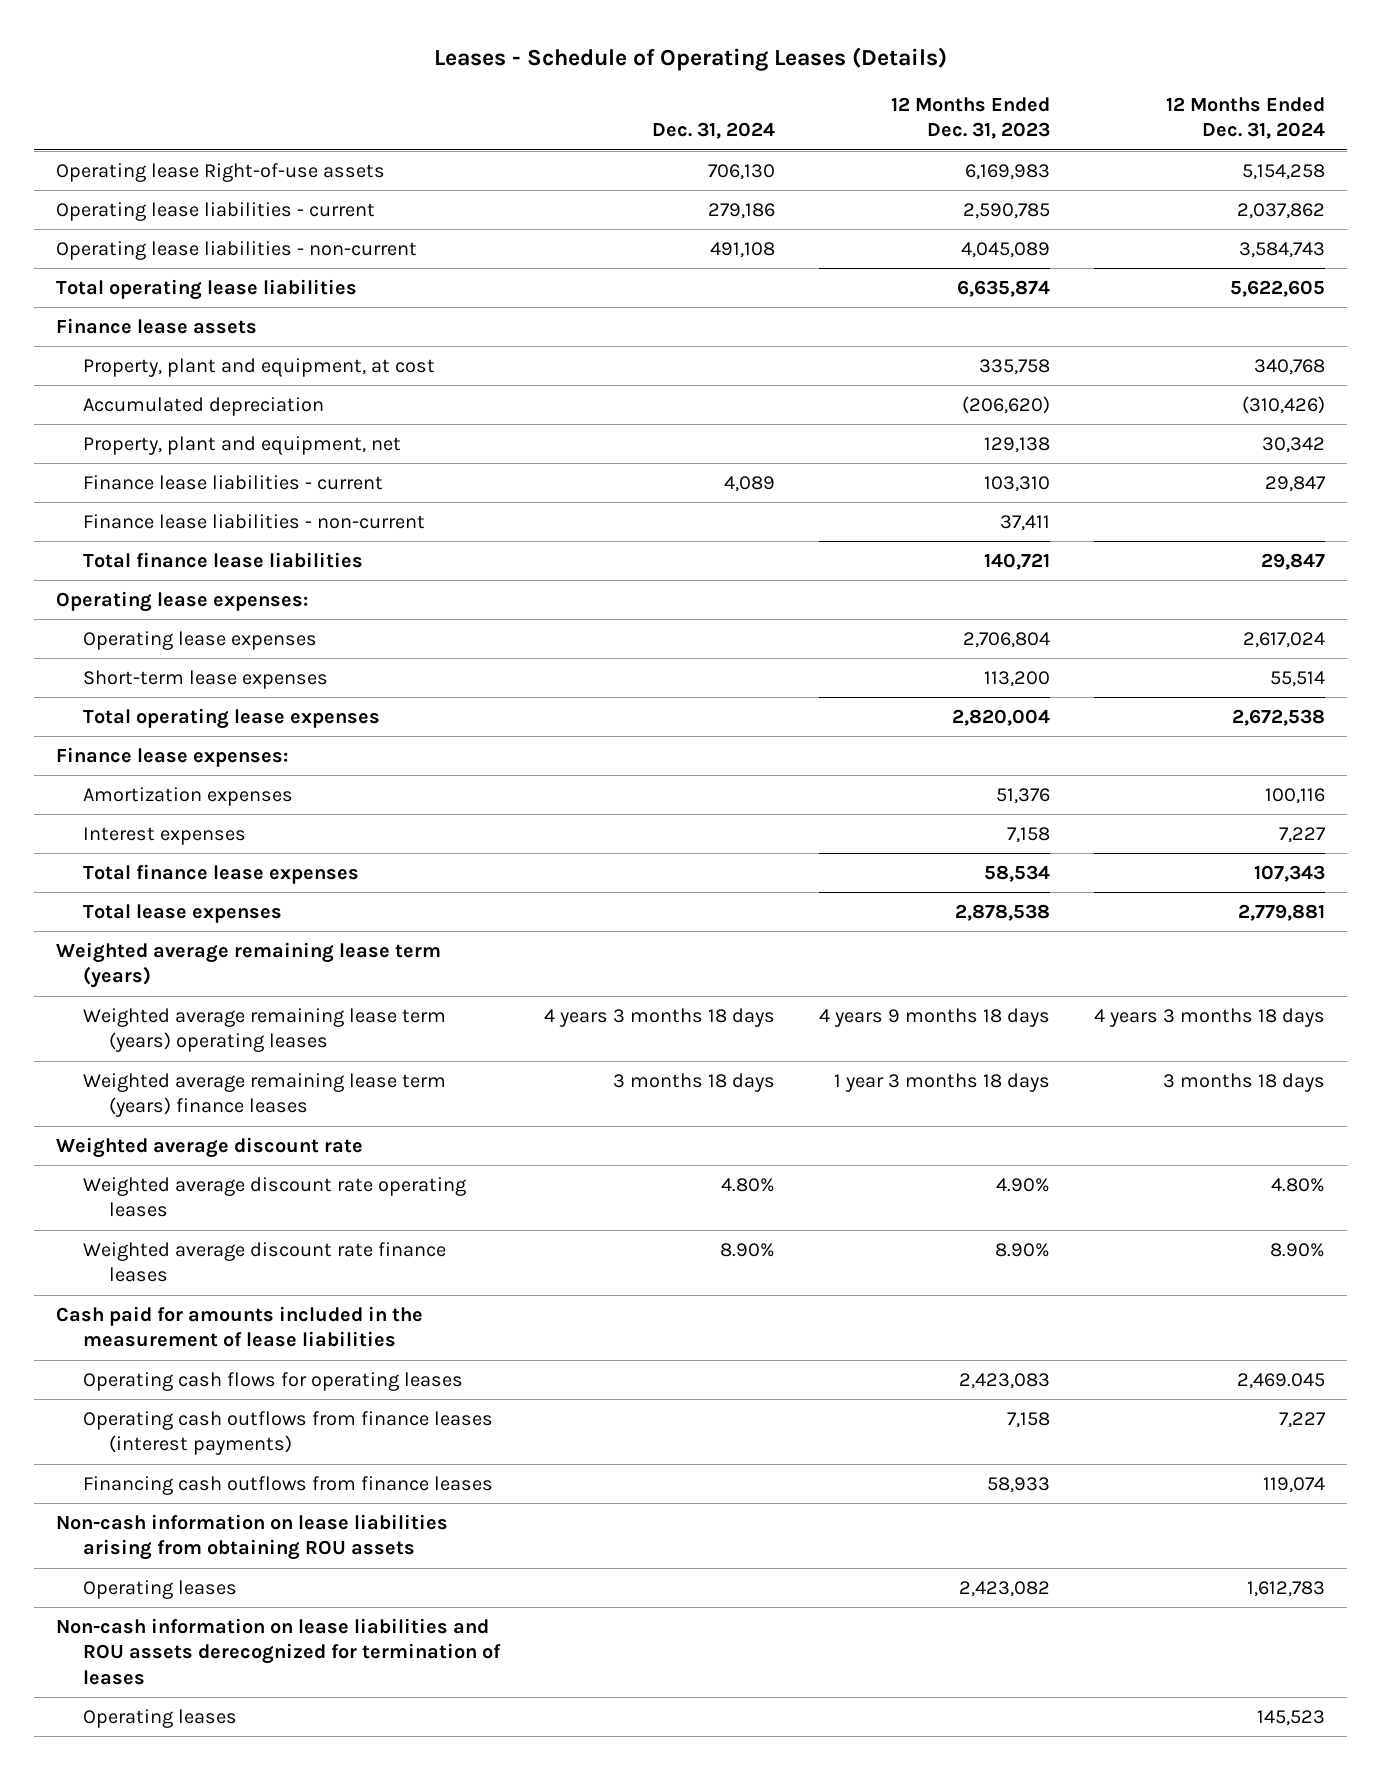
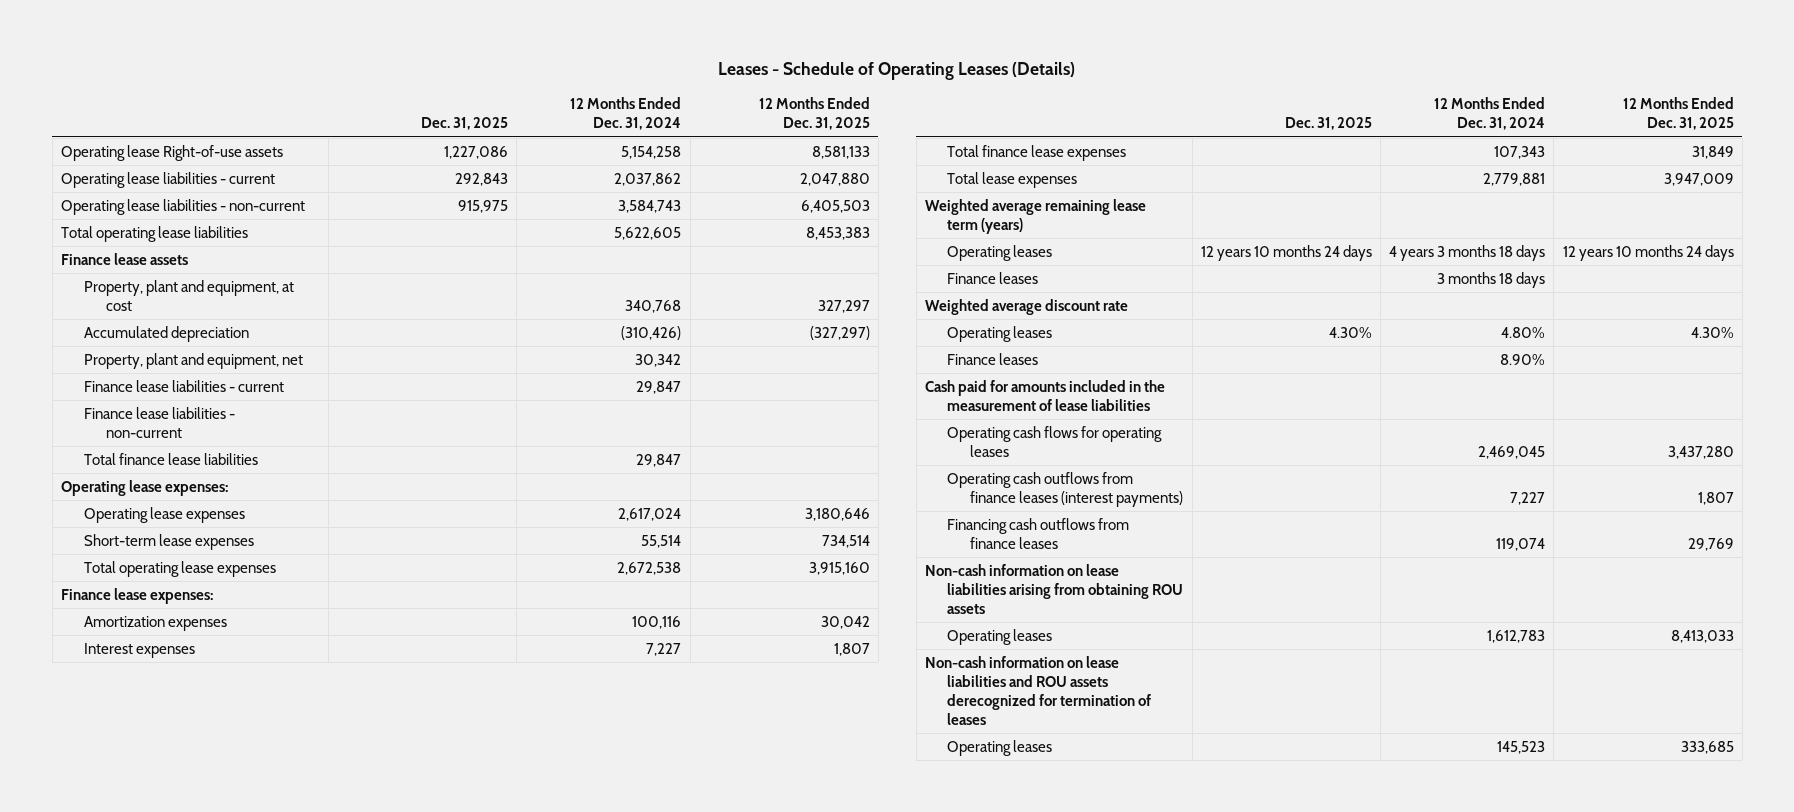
- | Dec. 31, 2024 | 12 Months Ended Dec. 31, 2023 | 12 Months Ended Dec. 31, 2024
+ | Dec. 31, 2025 | 12 Months Ended Dec. 31, 2024 | 12 Months Ended Dec. 31, 2025
- Weighted average remaining lease term (years) operating leases | 4 years 3 months 18 days | 4 years 9 months 18 days | 4 years 3 months 18 days
- Weighted average remaining lease term (years) finance leases | 3 months 18 days | 1 year 3 months 18 days | 3 months 18 days
+ Operating leases | 12 years 10 months 24 days | 4 years 3 months 18 days | 12 years 10 months 24 days
+ Finance leases | | 3 months 18 days |
- Weighted average discount rate operating leases | 4.80% | 4.90% | 4.80%
- Weighted average discount rate finance leases | 8.90% | 8.90% | 8.90%
+ Operating leases | 4.30% | 4.80% | 4.30%
+ Finance leases | | 8.90% |
- Operating cash flows for operating leases | | 2,423,083 | 2,469.045
+ Operating cash flows for operating leases | | 2,469,045 | 3,437,280

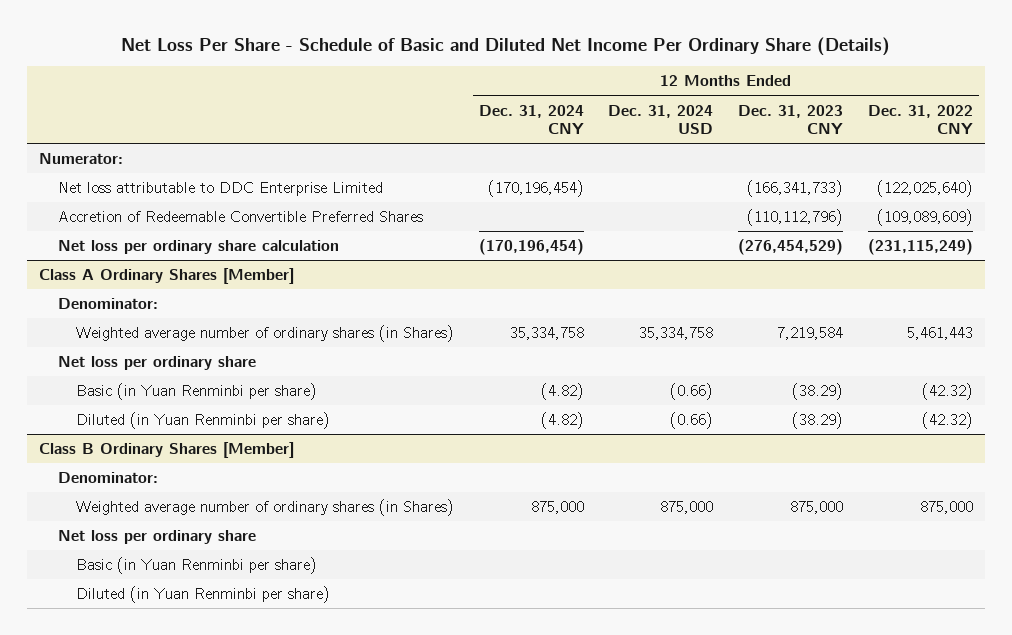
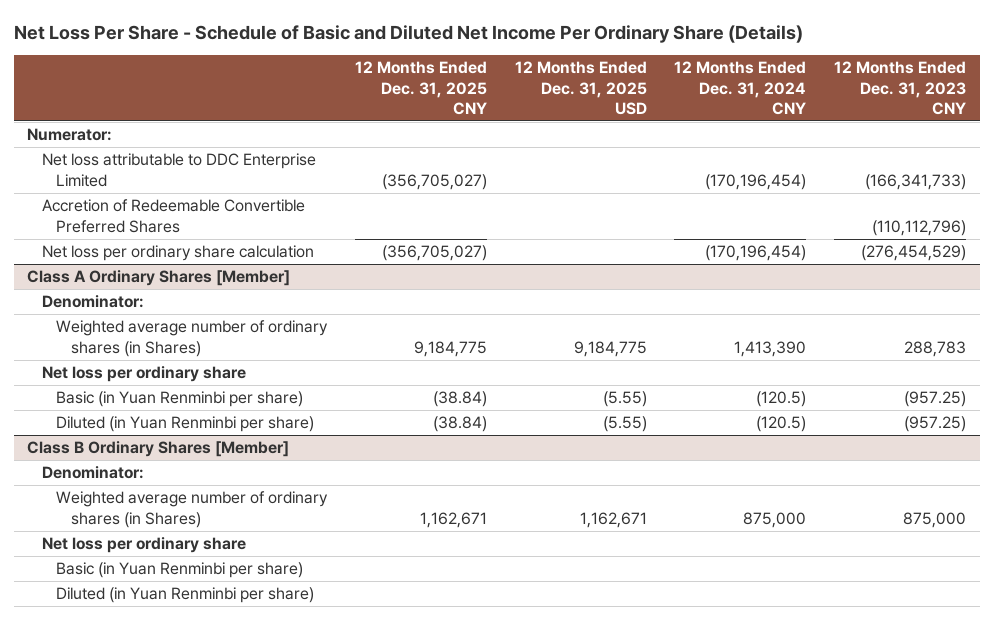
- | 12 Months Ended Dec. 31, 2024 CNY | 12 Months Ended Dec. 31, 2024 USD | 12 Months Ended Dec. 31, 2023 CNY | 12 Months Ended Dec. 31, 2022 CNY
+ | 12 Months Ended Dec. 31, 2025 CNY | 12 Months Ended Dec. 31, 2025 USD | 12 Months Ended Dec. 31, 2024 CNY | 12 Months Ended Dec. 31, 2023 CNY
@ Class A Ordinary Shares [Member]
- Weighted average number of ordinary shares (in Shares) | 35,334,758 | 35,334,758 | 7,219,584 | 5,461,443
+ Weighted average number of ordinary shares (in Shares) | 9,184,775 | 9,184,775 | 1,413,390 | 288,783
- Basic (in Yuan Renminbi per share) | (4.82) | (0.66) | (38.29) | (42.32)
- Diluted (in Yuan Renminbi per share) | (4.82) | (0.66) | (38.29) | (42.32)
+ Basic (in Yuan Renminbi per share) | (38.84) | (5.55) | (120.5) | (957.25)
+ Diluted (in Yuan Renminbi per share) | (38.84) | (5.55) | (120.5) | (957.25)

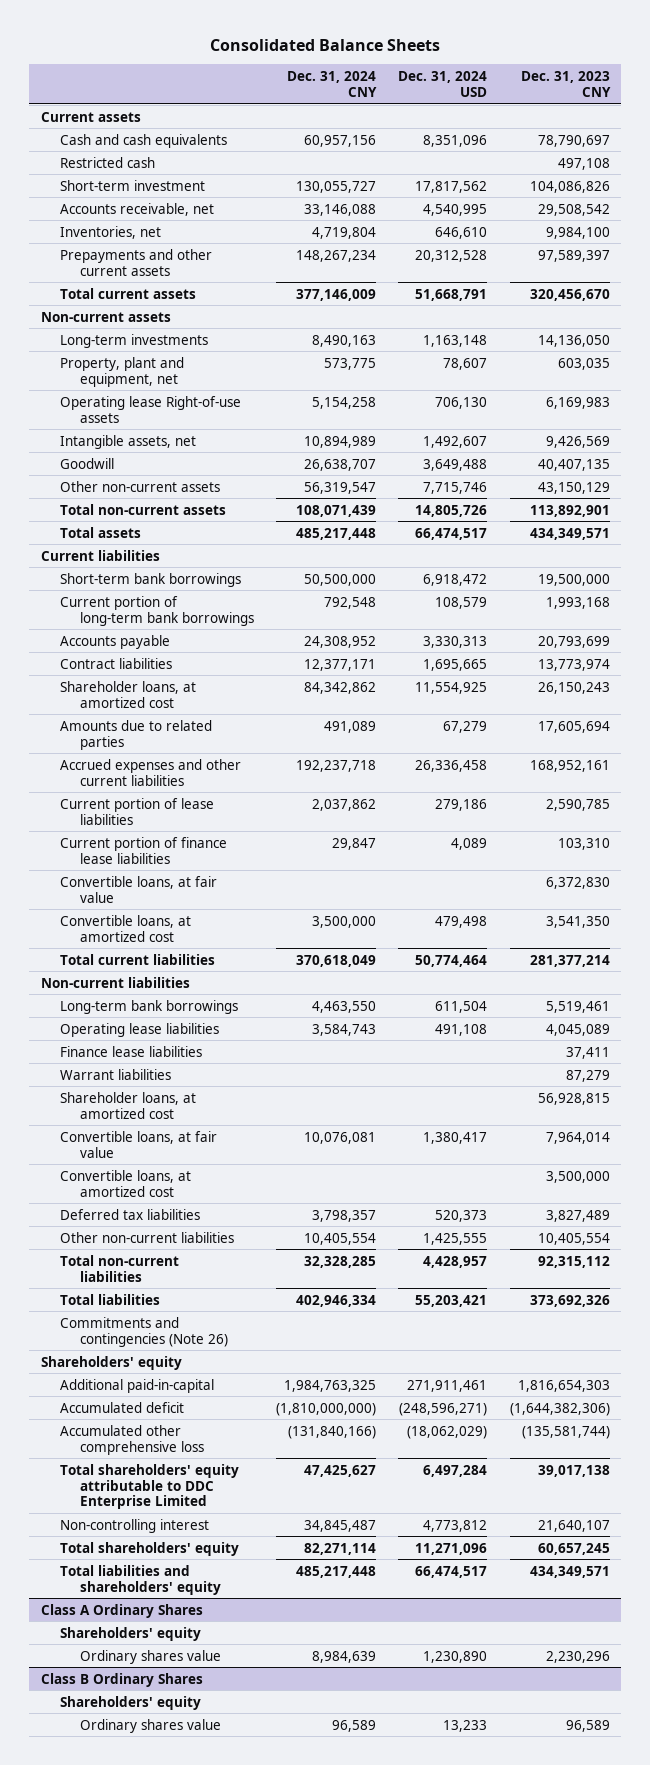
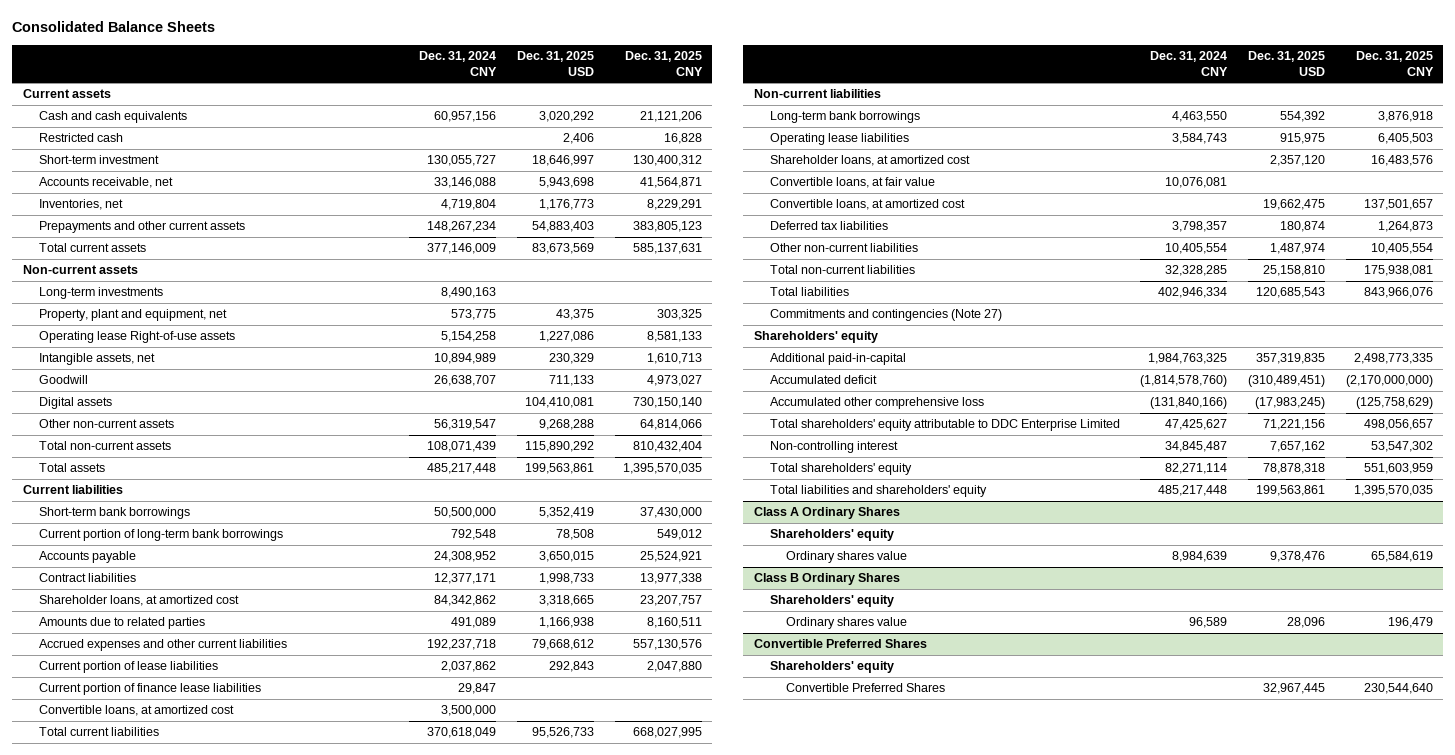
- | Dec. 31, 2024 CNY | Dec. 31, 2024 USD | Dec. 31, 2023 CNY
+ | Dec. 31, 2024 CNY | Dec. 31, 2025 USD | Dec. 31, 2025 CNY
+ Digital assets | | 104,410,081 | 730,150,140
- Convertible loans, at fair value | | | 6,372,830
- Finance lease liabilities | | | 37,411
- Warrant liabilities | | | 87,279
- Commitments and contingencies (Note 26)
+ Commitments and contingencies (Note 27)
- Accumulated deficit | (1,810,000,000) | (248,596,271) | (1,644,382,306)
+ Accumulated deficit | (1,814,578,760) | (310,489,451) | (2,170,000,000)
+ Convertible Preferred Shares
+ Shareholders' equity
+ Convertible Preferred Shares | | 32,967,445 | 230,544,640

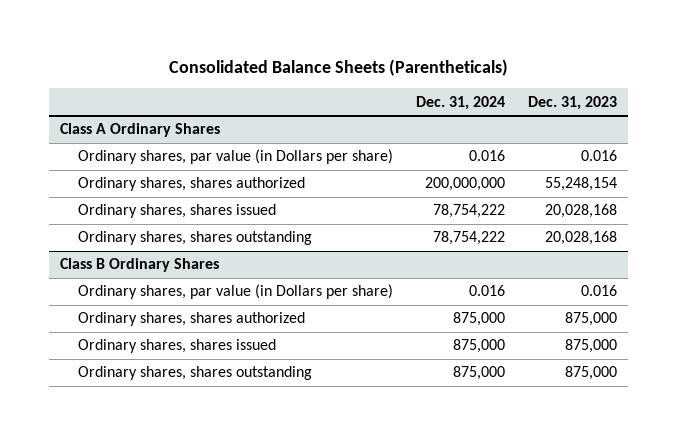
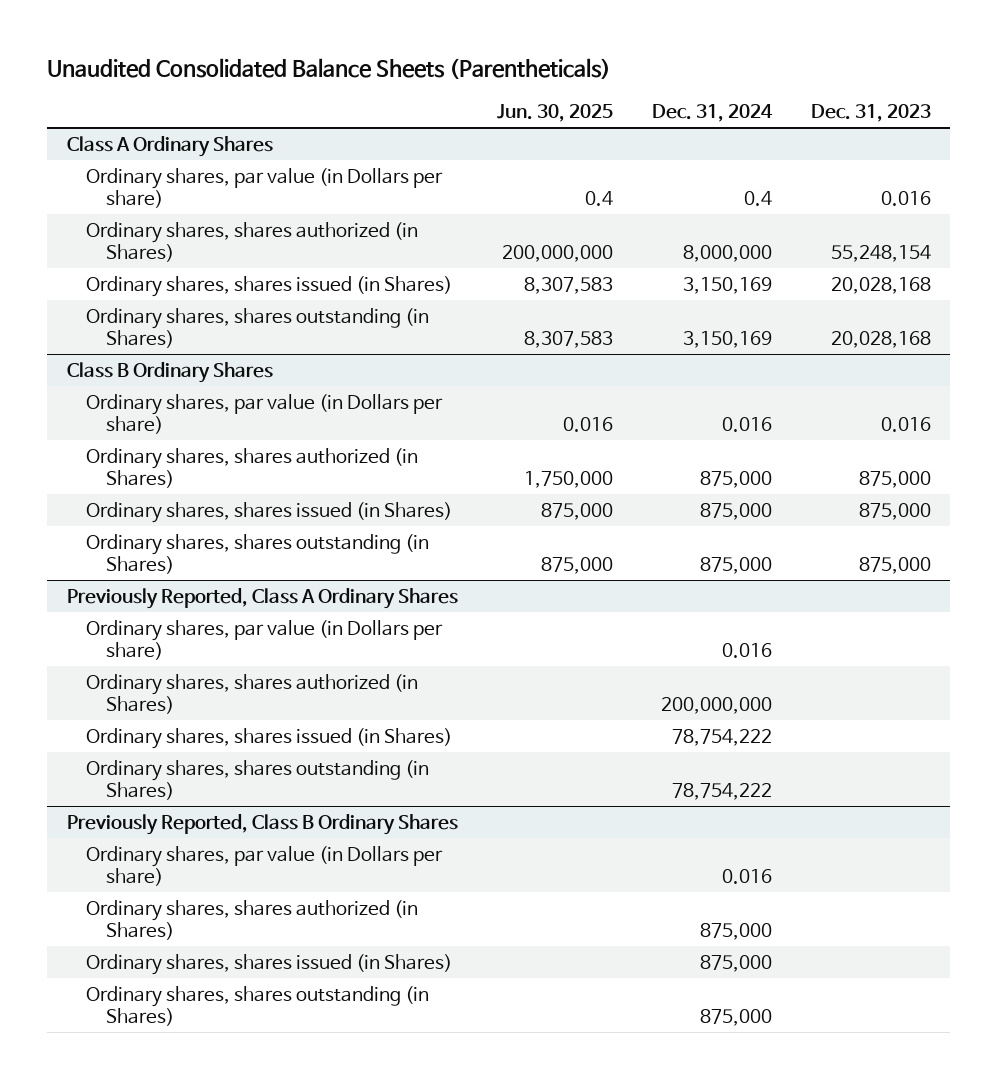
- Consolidated Balance Sheets (Parentheticals)
+ Unaudited Consolidated Balance Sheets (Parentheticals)
- | Dec. 31, 2024 | Dec. 31, 2023
+ | Jun. 30, 2025 | Dec. 31, 2024 | Dec. 31, 2023
@ Class A Ordinary Shares
- Ordinary shares, par value (in Dollars per share) | 0.016 | 0.016
- Ordinary shares, shares authorized | 200,000,000 | 55,248,154
- Ordinary shares, shares issued | 78,754,222 | 20,028,168
- Ordinary shares, shares outstanding | 78,754,222 | 20,028,168
+ Ordinary shares, par value (in Dollars per share) | 0.4 | 0.4 | 0.016
+ Ordinary shares, shares authorized (in Shares) | 200,000,000 | 8,000,000 | 55,248,154
+ Ordinary shares, shares issued (in Shares) | 8,307,583 | 3,150,169 | 20,028,168
+ Ordinary shares, shares outstanding (in Shares) | 8,307,583 | 3,150,169 | 20,028,168
@ Class B Ordinary Shares
- Ordinary shares, shares authorized | 875,000 | 875,000
- Ordinary shares, shares issued | 875,000 | 875,000
- Ordinary shares, shares outstanding | 875,000 | 875,000
+ Ordinary shares, shares authorized (in Shares) | 1,750,000 | 875,000 | 875,000
+ Ordinary shares, shares issued (in Shares) | 875,000 | 875,000 | 875,000
+ Ordinary shares, shares outstanding (in Shares) | 875,000 | 875,000 | 875,000
+ Previously Reported, Class A Ordinary Shares
+ Ordinary shares, par value (in Dollars per share) | | 0.016 |
+ Ordinary shares, shares authorized (in Shares) | | 200,000,000 |
+ Ordinary shares, shares issued (in Shares) | | 78,754,222 |
+ Ordinary shares, shares outstanding (in Shares) | | 78,754,222 |
+ Previously Reported, Class B Ordinary Shares
+ Ordinary shares, par value (in Dollars per share) | | 0.016 |
+ Ordinary shares, shares authorized (in Shares) | | 875,000 |
+ Ordinary shares, shares issued (in Shares) | | 875,000 |
+ Ordinary shares, shares outstanding (in Shares) | | 875,000 |

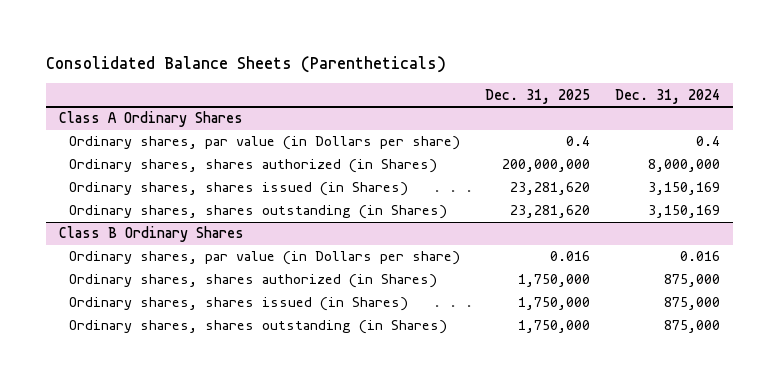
- Unaudited Consolidated Balance Sheets (Parentheticals)
+ Consolidated Balance Sheets (Parentheticals)
- | Jun. 30, 2025 | Dec. 31, 2024 | Dec. 31, 2023
+ | Dec. 31, 2025 | Dec. 31, 2024
- Previously Reported, Class A Ordinary Shares
- Ordinary shares, par value (in Dollars per share) | | 0.016 |
- Ordinary shares, shares authorized (in Shares) | | 200,000,000 |
- Ordinary shares, shares issued (in Shares) | | 78,754,222 |
- Ordinary shares, shares outstanding (in Shares) | | 78,754,222 |
- Previously Reported, Class B Ordinary Shares
- Ordinary shares, par value (in Dollars per share) | | 0.016 |
- Ordinary shares, shares authorized (in Shares) | | 875,000 |
- Ordinary shares, shares issued (in Shares) | | 875,000 |
- Ordinary shares, shares outstanding (in Shares) | | 875,000 |

